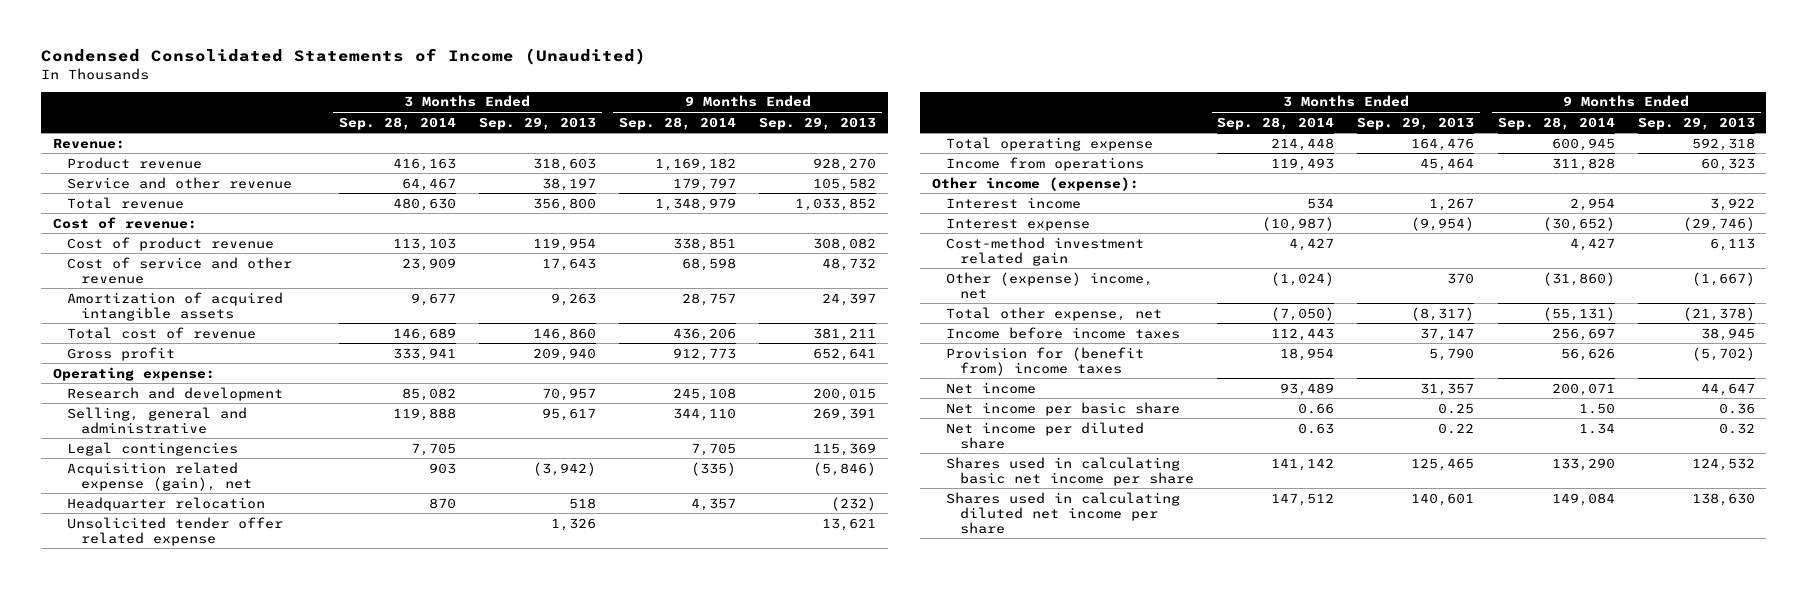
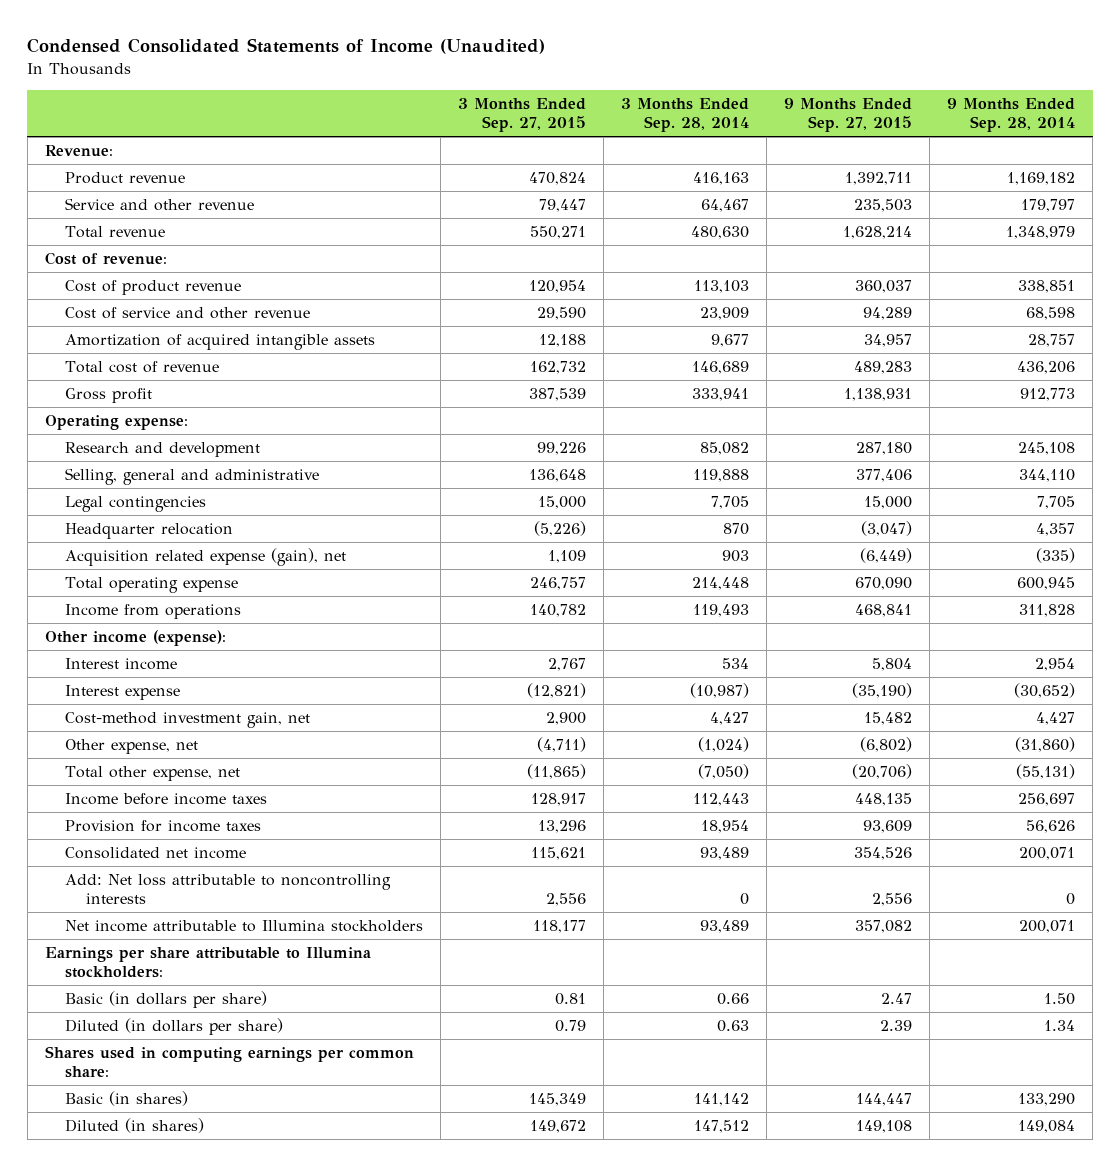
- | 3 Months Ended Sep. 28, 2014 | 3 Months Ended Sep. 29, 2013 | 9 Months Ended Sep. 28, 2014 | 9 Months Ended Sep. 29, 2013
+ | 3 Months Ended Sep. 27, 2015 | 3 Months Ended Sep. 28, 2014 | 9 Months Ended Sep. 27, 2015 | 9 Months Ended Sep. 28, 2014
- Unsolicited tender offer related expense | | 1,326 | | 13,621
moved down: Acquisition related expense (gain), net | 1,109 | 903 | (6,449) | (335)
- Cost-method investment related gain | 4,427 | | 4,427 | 6,113
- Other (expense) income, net | (1,024) | 370 | (31,860) | (1,667)
+ Cost-method investment gain, net | 2,900 | 4,427 | 15,482 | 4,427
+ Other expense, net | (4,711) | (1,024) | (6,802) | (31,860)
- Provision for (benefit from) income taxes | 18,954 | 5,790 | 56,626 | (5,702)
- Net income | 93,489 | 31,357 | 200,071 | 44,647
- Net income per basic share | 0.66 | 0.25 | 1.50 | 0.36
- Net income per diluted share | 0.63 | 0.22 | 1.34 | 0.32
- Shares used in calculating basic net income per share | 141,142 | 125,465 | 133,290 | 124,532
- Shares used in calculating diluted net income per share | 147,512 | 140,601 | 149,084 | 138,630
+ Provision for income taxes | 13,296 | 18,954 | 93,609 | 56,626
+ Consolidated net income | 115,621 | 93,489 | 354,526 | 200,071
+ Add: Net loss attributable to noncontrolling interests | 2,556 | 0 | 2,556 | 0
+ Net income attributable to Illumina stockholders | 118,177 | 93,489 | 357,082 | 200,071
+ Earnings per share attributable to Illumina stockholders:
+ Basic (in dollars per share) | 0.81 | 0.66 | 2.47 | 1.50
+ Diluted (in dollars per share) | 0.79 | 0.63 | 2.39 | 1.34
+ Shares used in computing earnings per common share:
+ Basic (in shares) | 145,349 | 141,142 | 144,447 | 133,290
+ Diluted (in shares) | 149,672 | 147,512 | 149,108 | 149,084

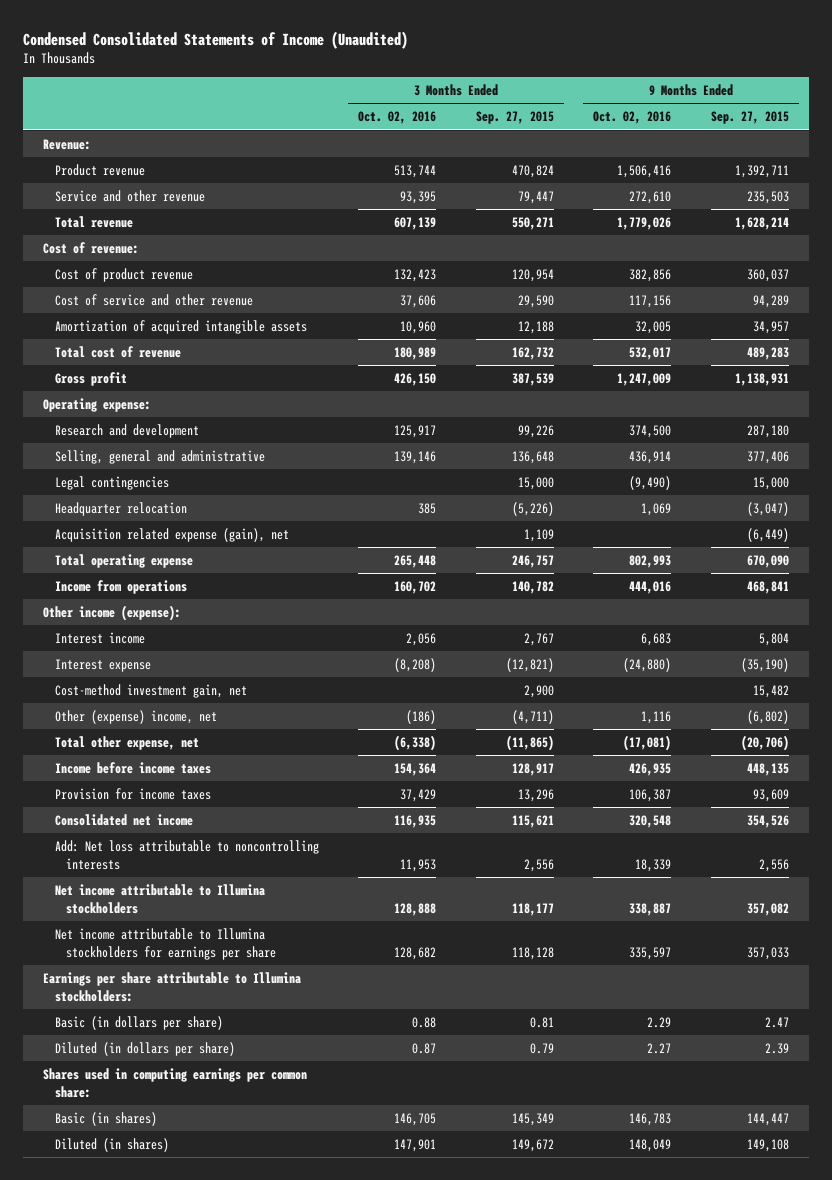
- | 3 Months Ended Sep. 27, 2015 | 3 Months Ended Sep. 28, 2014 | 9 Months Ended Sep. 27, 2015 | 9 Months Ended Sep. 28, 2014
+ | 3 Months Ended Oct. 02, 2016 | 3 Months Ended Sep. 27, 2015 | 9 Months Ended Oct. 02, 2016 | 9 Months Ended Sep. 27, 2015
- Other expense, net | (4,711) | (1,024) | (6,802) | (31,860)
+ Other (expense) income, net | (186) | (4,711) | 1,116 | (6,802)
+ Net income attributable to Illumina stockholders for earnings per share | 128,682 | 118,128 | 335,597 | 357,033

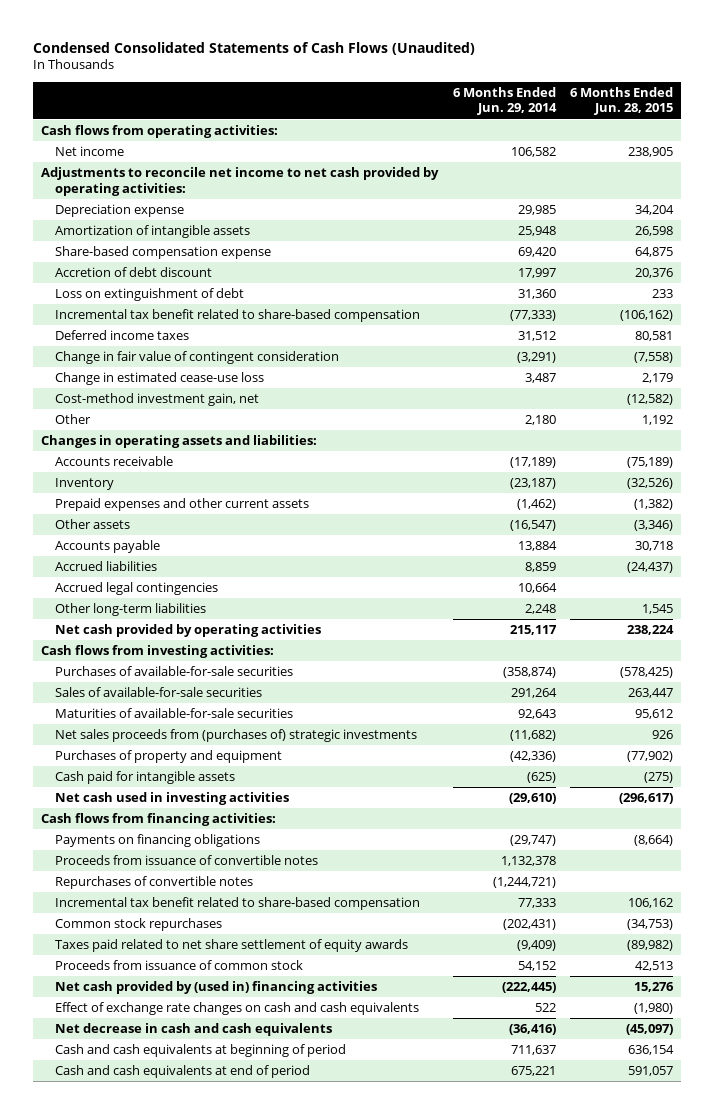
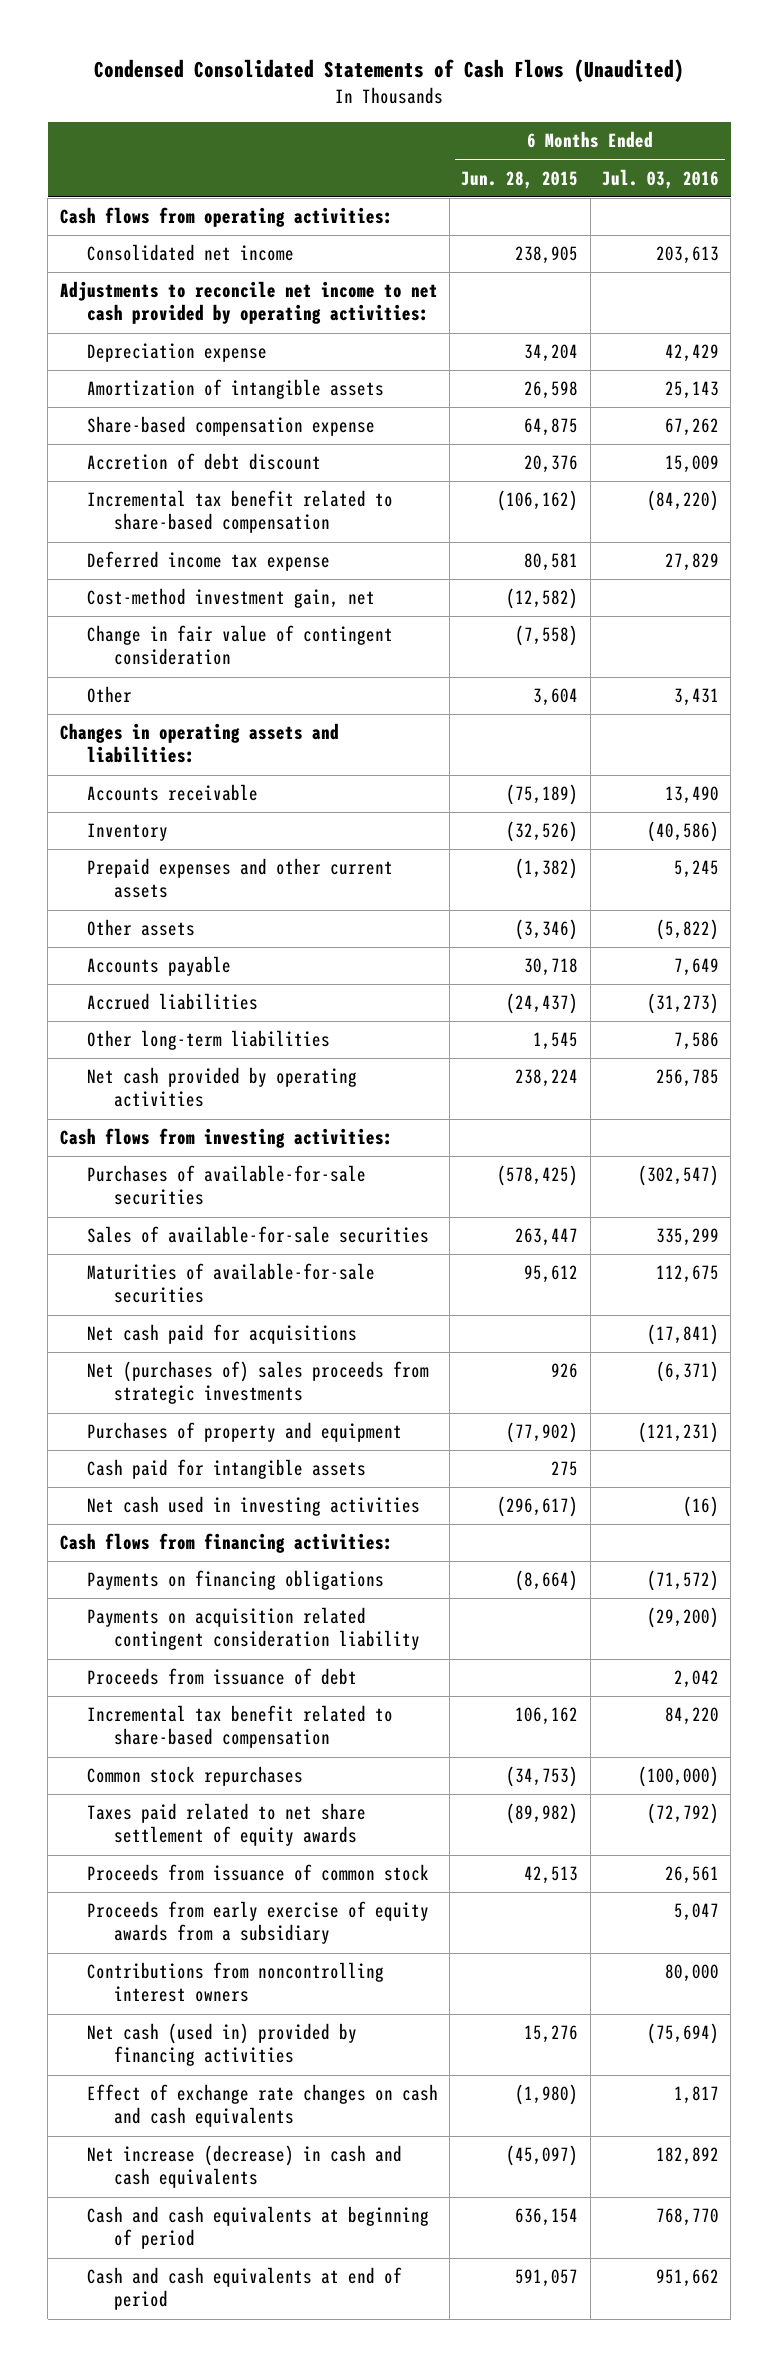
- | 6 Months Ended Jun. 29, 2014 | 6 Months Ended Jun. 28, 2015
+ | 6 Months Ended Jun. 28, 2015 | 6 Months Ended Jul. 03, 2016
- Net income | 106,582 | 238,905
+ Consolidated net income | 238,905 | 203,613
- Loss on extinguishment of debt | 31,360 | 233
- Deferred income taxes | 31,512 | 80,581
- Change in estimated cease-use loss | 3,487 | 2,179
+ Deferred income tax expense | 80,581 | 27,829
- Other | 2,180 | 1,192
moved down: Change in fair value of contingent consideration | (7,558) |
+ Other | 3,604 | 3,431
- Accrued legal contingencies | 10,664 |
- Net sales proceeds from (purchases of) strategic investments | (11,682) | 926
+ Net cash paid for acquisitions | | (17,841)
+ Net (purchases of) sales proceeds from strategic investments | 926 | (6,371)
- Cash paid for intangible assets | (625) | (275)
+ Cash paid for intangible assets | 275 |
- Proceeds from issuance of convertible notes | 1,132,378 |
- Repurchases of convertible notes | (1,244,721) |
+ Payments on acquisition related contingent consideration liability | | (29,200)
+ Proceeds from issuance of debt | | 2,042
- Net cash provided by (used in) financing activities | (222,445) | 15,276
+ Proceeds from early exercise of equity awards from a subsidiary | | 5,047
+ Contributions from noncontrolling interest owners | | 80,000
+ Net cash (used in) provided by financing activities | 15,276 | (75,694)
- Net decrease in cash and cash equivalents | (36,416) | (45,097)
+ Net increase (decrease) in cash and cash equivalents | (45,097) | 182,892

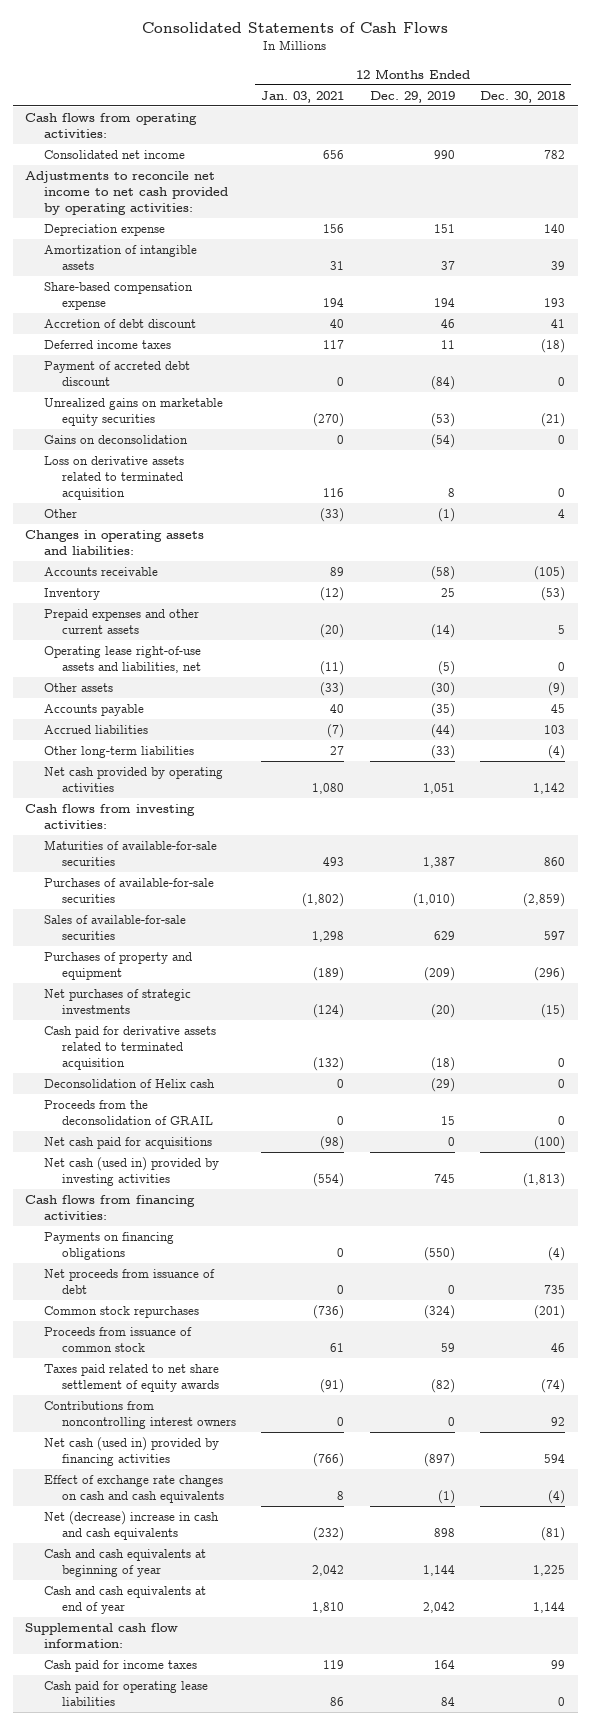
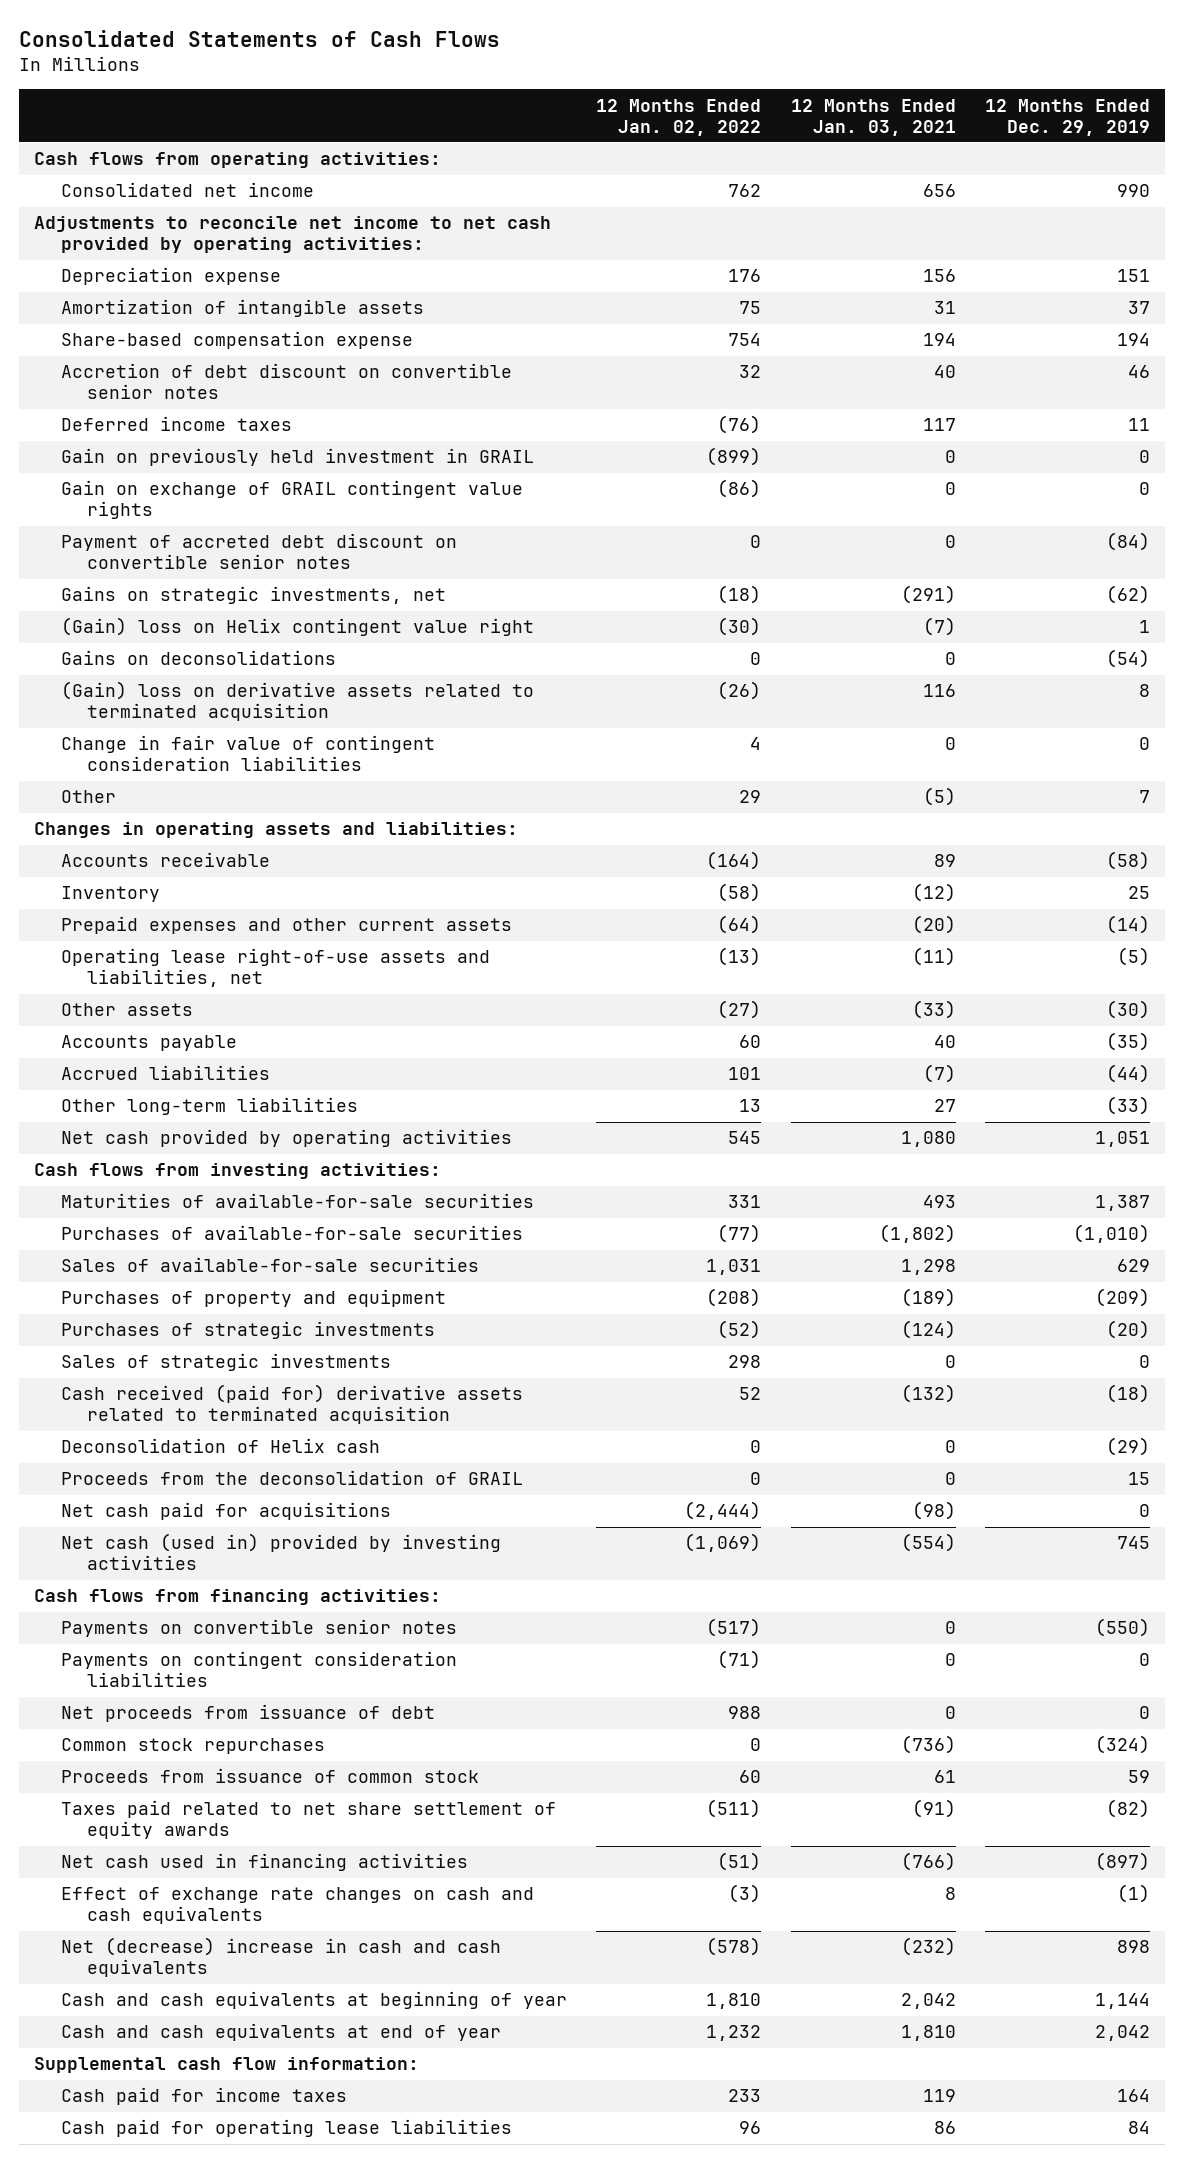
- | 12 Months Ended Jan. 03, 2021 | 12 Months Ended Dec. 29, 2019 | 12 Months Ended Dec. 30, 2018
+ | 12 Months Ended Jan. 02, 2022 | 12 Months Ended Jan. 03, 2021 | 12 Months Ended Dec. 29, 2019
- Accretion of debt discount | 40 | 46 | 41
+ Accretion of debt discount on convertible senior notes | 32 | 40 | 46
- Payment of accreted debt discount | 0 | (84) | 0
- Unrealized gains on marketable equity securities | (270) | (53) | (21)
- Gains on deconsolidation | 0 | (54) | 0
- Loss on derivative assets related to terminated acquisition | 116 | 8 | 0
- Other | (33) | (1) | 4
+ Gain on previously held investment in GRAIL | (899) | 0 | 0
+ Gain on exchange of GRAIL contingent value rights | (86) | 0 | 0
+ Payment of accreted debt discount on convertible senior notes | 0 | 0 | (84)
+ Gains on strategic investments, net | (18) | (291) | (62)
+ (Gain) loss on Helix contingent value right | (30) | (7) | 1
+ Gains on deconsolidations | 0 | 0 | (54)
+ (Gain) loss on derivative assets related to terminated acquisition | (26) | 116 | 8
+ Change in fair value of contingent consideration liabilities | 4 | 0 | 0
+ Other | 29 | (5) | 7
- Net purchases of strategic investments | (124) | (20) | (15)
- Cash paid for derivative assets related to terminated acquisition | (132) | (18) | 0
+ Purchases of strategic investments | (52) | (124) | (20)
+ Sales of strategic investments | 298 | 0 | 0
+ Cash received (paid for) derivative assets related to terminated acquisition | 52 | (132) | (18)
- Payments on financing obligations | 0 | (550) | (4)
+ Payments on convertible senior notes | (517) | 0 | (550)
+ Payments on contingent consideration liabilities | (71) | 0 | 0
- Contributions from noncontrolling interest owners | 0 | 0 | 92
- Net cash (used in) provided by financing activities | (766) | (897) | 594
+ Net cash used in financing activities | (51) | (766) | (897)

